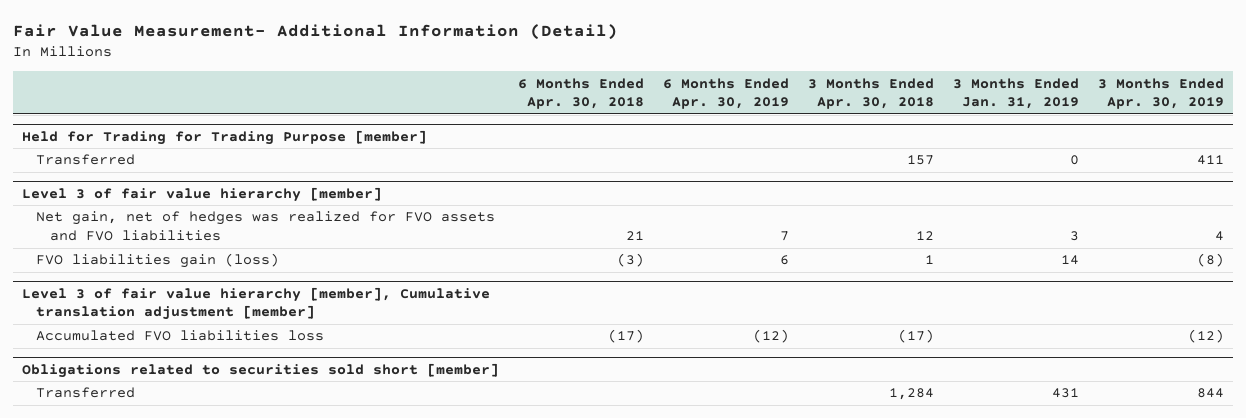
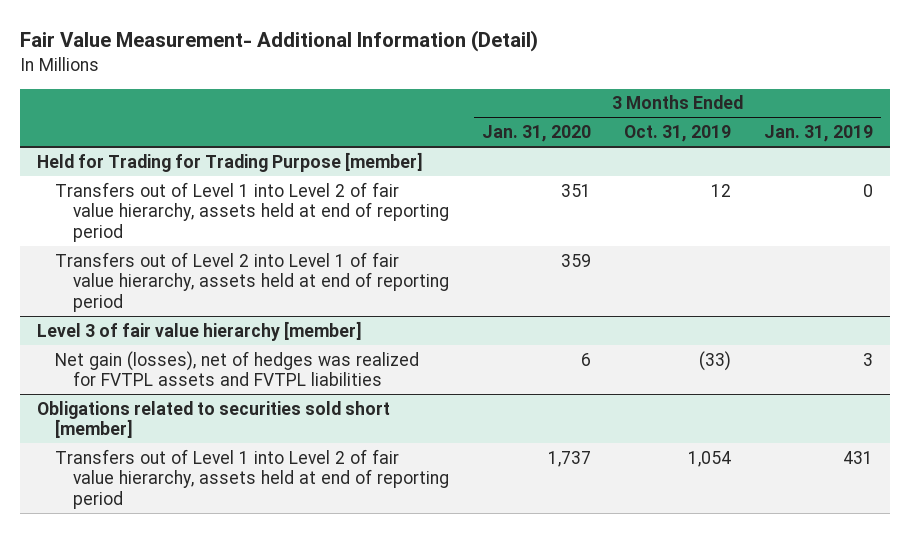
- | 6 Months Ended Apr. 30, 2018 | 6 Months Ended Apr. 30, 2019 | 3 Months Ended Apr. 30, 2018 | 3 Months Ended Jan. 31, 2019 | 3 Months Ended Apr. 30, 2019
+ | 3 Months Ended Jan. 31, 2020 | 3 Months Ended Oct. 31, 2019 | 3 Months Ended Jan. 31, 2019
@ Held for Trading for Trading Purpose [member]
- Transferred | | | 157 | 0 | 411
+ Transfers out of Level 1 into Level 2 of fair value hierarchy, assets held at end of reporting period | 351 | 12 | 0
+ Transfers out of Level 2 into Level 1 of fair value hierarchy, assets held at end of reporting period | 359 | |
@ Level 3 of fair value hierarchy [member]
- Net gain, net of hedges was realized for FVO assets and FVO liabilities | 21 | 7 | 12 | 3 | 4
- FVO liabilities gain (loss) | (3) | 6 | 1 | 14 | (8)
- Level 3 of fair value hierarchy [member], Cumulative translation adjustment [member]
- Accumulated FVO liabilities loss | (17) | (12) | (17) | | (12)
@ Level 3 of fair value hierarchy [member]
+ Net gain (losses), net of hedges was realized for FVTPL assets and FVTPL liabilities | 6 | (33) | 3
@ Obligations related to securities sold short [member]
- Transferred | | | 1,284 | 431 | 844
+ Transfers out of Level 1 into Level 2 of fair value hierarchy, assets held at end of reporting period | 1,737 | 1,054 | 431

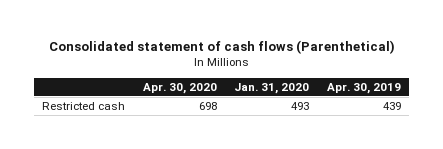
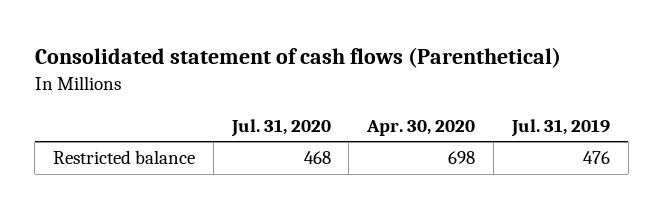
- | Apr. 30, 2020 | Jan. 31, 2020 | Apr. 30, 2019
+ | Jul. 31, 2020 | Apr. 30, 2020 | Jul. 31, 2019
- Restricted cash | 698 | 493 | 439
+ Restricted balance | 468 | 698 | 476

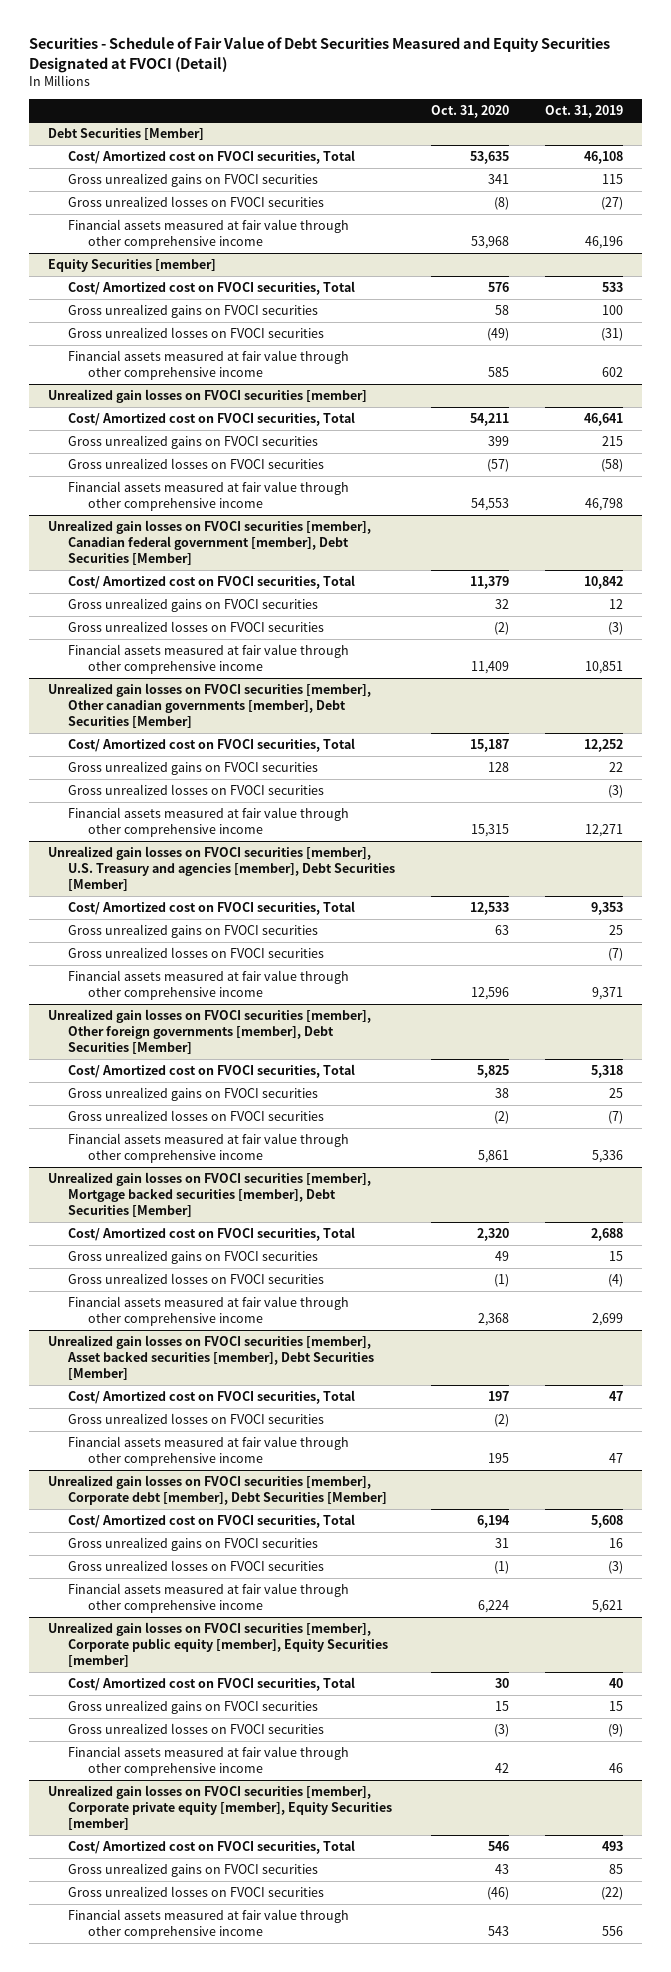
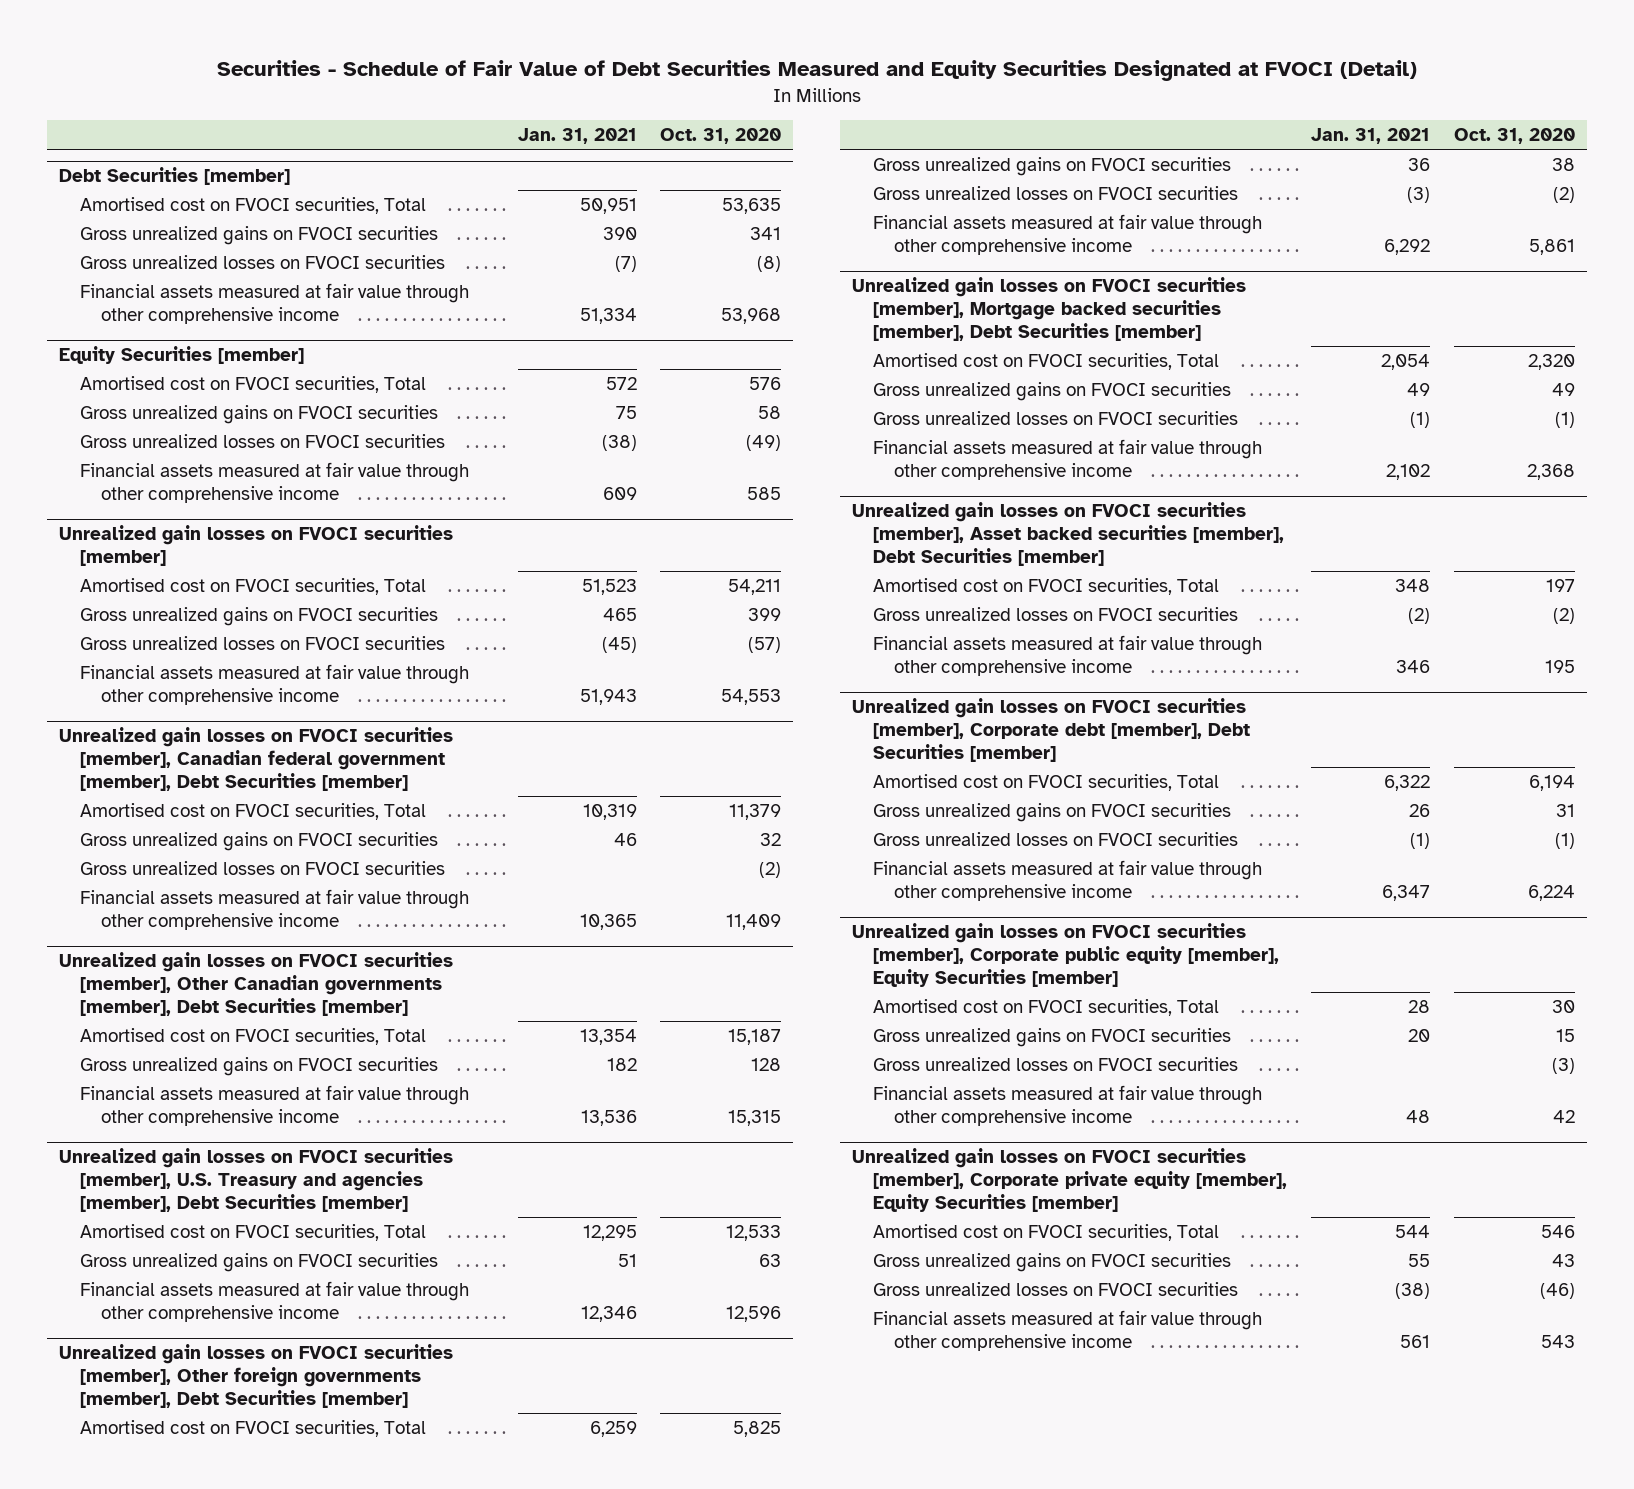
- | Oct. 31, 2020 | Oct. 31, 2019
+ | Jan. 31, 2021 | Oct. 31, 2020
- Debt Securities [Member]
- Cost/ Amortized cost on FVOCI securities, Total | 53,635 | 46,108
+ Debt Securities [member]
+ Amortised cost on FVOCI securities, Total | 50,951 | 53,635
@ Equity Securities [member]
- Cost/ Amortized cost on FVOCI securities, Total | 576 | 533
+ Amortised cost on FVOCI securities, Total | 572 | 576
@ Unrealized gain losses on FVOCI securities [member]
- Cost/ Amortized cost on FVOCI securities, Total | 54,211 | 46,641
+ Amortised cost on FVOCI securities, Total | 51,523 | 54,211
- Unrealized gain losses on FVOCI securities [member], Canadian federal government [member], Debt Securities [Member]
- Cost/ Amortized cost on FVOCI securities, Total | 11,379 | 10,842
+ Unrealized gain losses on FVOCI securities [member], Canadian federal government [member], Debt Securities [member]
+ Amortised cost on FVOCI securities, Total | 10,319 | 11,379
- Unrealized gain losses on FVOCI securities [member], Other canadian governments [member], Debt Securities [Member]
- Cost/ Amortized cost on FVOCI securities, Total | 15,187 | 12,252
+ Unrealized gain losses on FVOCI securities [member], Other Canadian governments [member], Debt Securities [member]
+ Amortised cost on FVOCI securities, Total | 13,354 | 15,187
- Gross unrealized losses on FVOCI securities | | (3)
- Unrealized gain losses on FVOCI securities [member], U.S. Treasury and agencies [member], Debt Securities [Member]
- Cost/ Amortized cost on FVOCI securities, Total | 12,533 | 9,353
+ Unrealized gain losses on FVOCI securities [member], U.S. Treasury and agencies [member], Debt Securities [member]
+ Amortised cost on FVOCI securities, Total | 12,295 | 12,533
- Gross unrealized losses on FVOCI securities | | (7)
- Unrealized gain losses on FVOCI securities [member], Other foreign governments [member], Debt Securities [Member]
- Cost/ Amortized cost on FVOCI securities, Total | 5,825 | 5,318
+ Unrealized gain losses on FVOCI securities [member], Other foreign governments [member], Debt Securities [member]
+ Amortised cost on FVOCI securities, Total | 6,259 | 5,825
- Unrealized gain losses on FVOCI securities [member], Mortgage backed securities [member], Debt Securities [Member]
- Cost/ Amortized cost on FVOCI securities, Total | 2,320 | 2,688
+ Unrealized gain losses on FVOCI securities [member], Mortgage backed securities [member], Debt Securities [member]
+ Amortised cost on FVOCI securities, Total | 2,054 | 2,320
- Unrealized gain losses on FVOCI securities [member], Asset backed securities [member], Debt Securities [Member]
- Cost/ Amortized cost on FVOCI securities, Total | 197 | 47
+ Unrealized gain losses on FVOCI securities [member], Asset backed securities [member], Debt Securities [member]
+ Amortised cost on FVOCI securities, Total | 348 | 197
- Unrealized gain losses on FVOCI securities [member], Corporate debt [member], Debt Securities [Member]
- Cost/ Amortized cost on FVOCI securities, Total | 6,194 | 5,608
+ Unrealized gain losses on FVOCI securities [member], Corporate debt [member], Debt Securities [member]
+ Amortised cost on FVOCI securities, Total | 6,322 | 6,194
@ Unrealized gain losses on FVOCI securities [member], Corporate public equity [member], Equity Securities [member]
- Cost/ Amortized cost on FVOCI securities, Total | 30 | 40
+ Amortised cost on FVOCI securities, Total | 28 | 30
@ Unrealized gain losses on FVOCI securities [member], Corporate private equity [member], Equity Securities [member]
- Cost/ Amortized cost on FVOCI securities, Total | 546 | 493
+ Amortised cost on FVOCI securities, Total | 544 | 546

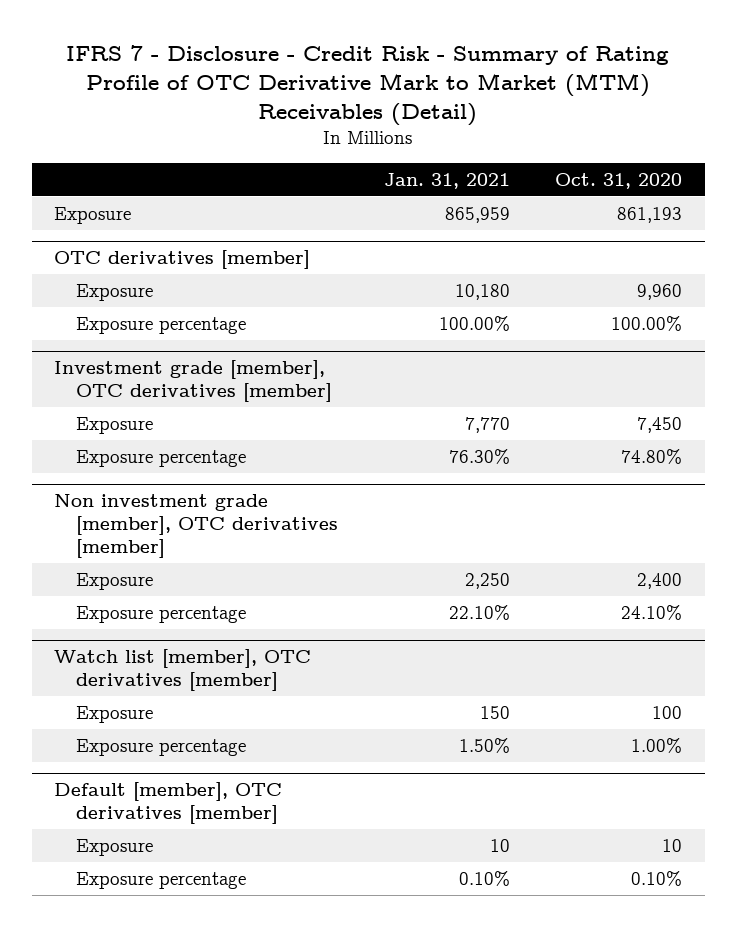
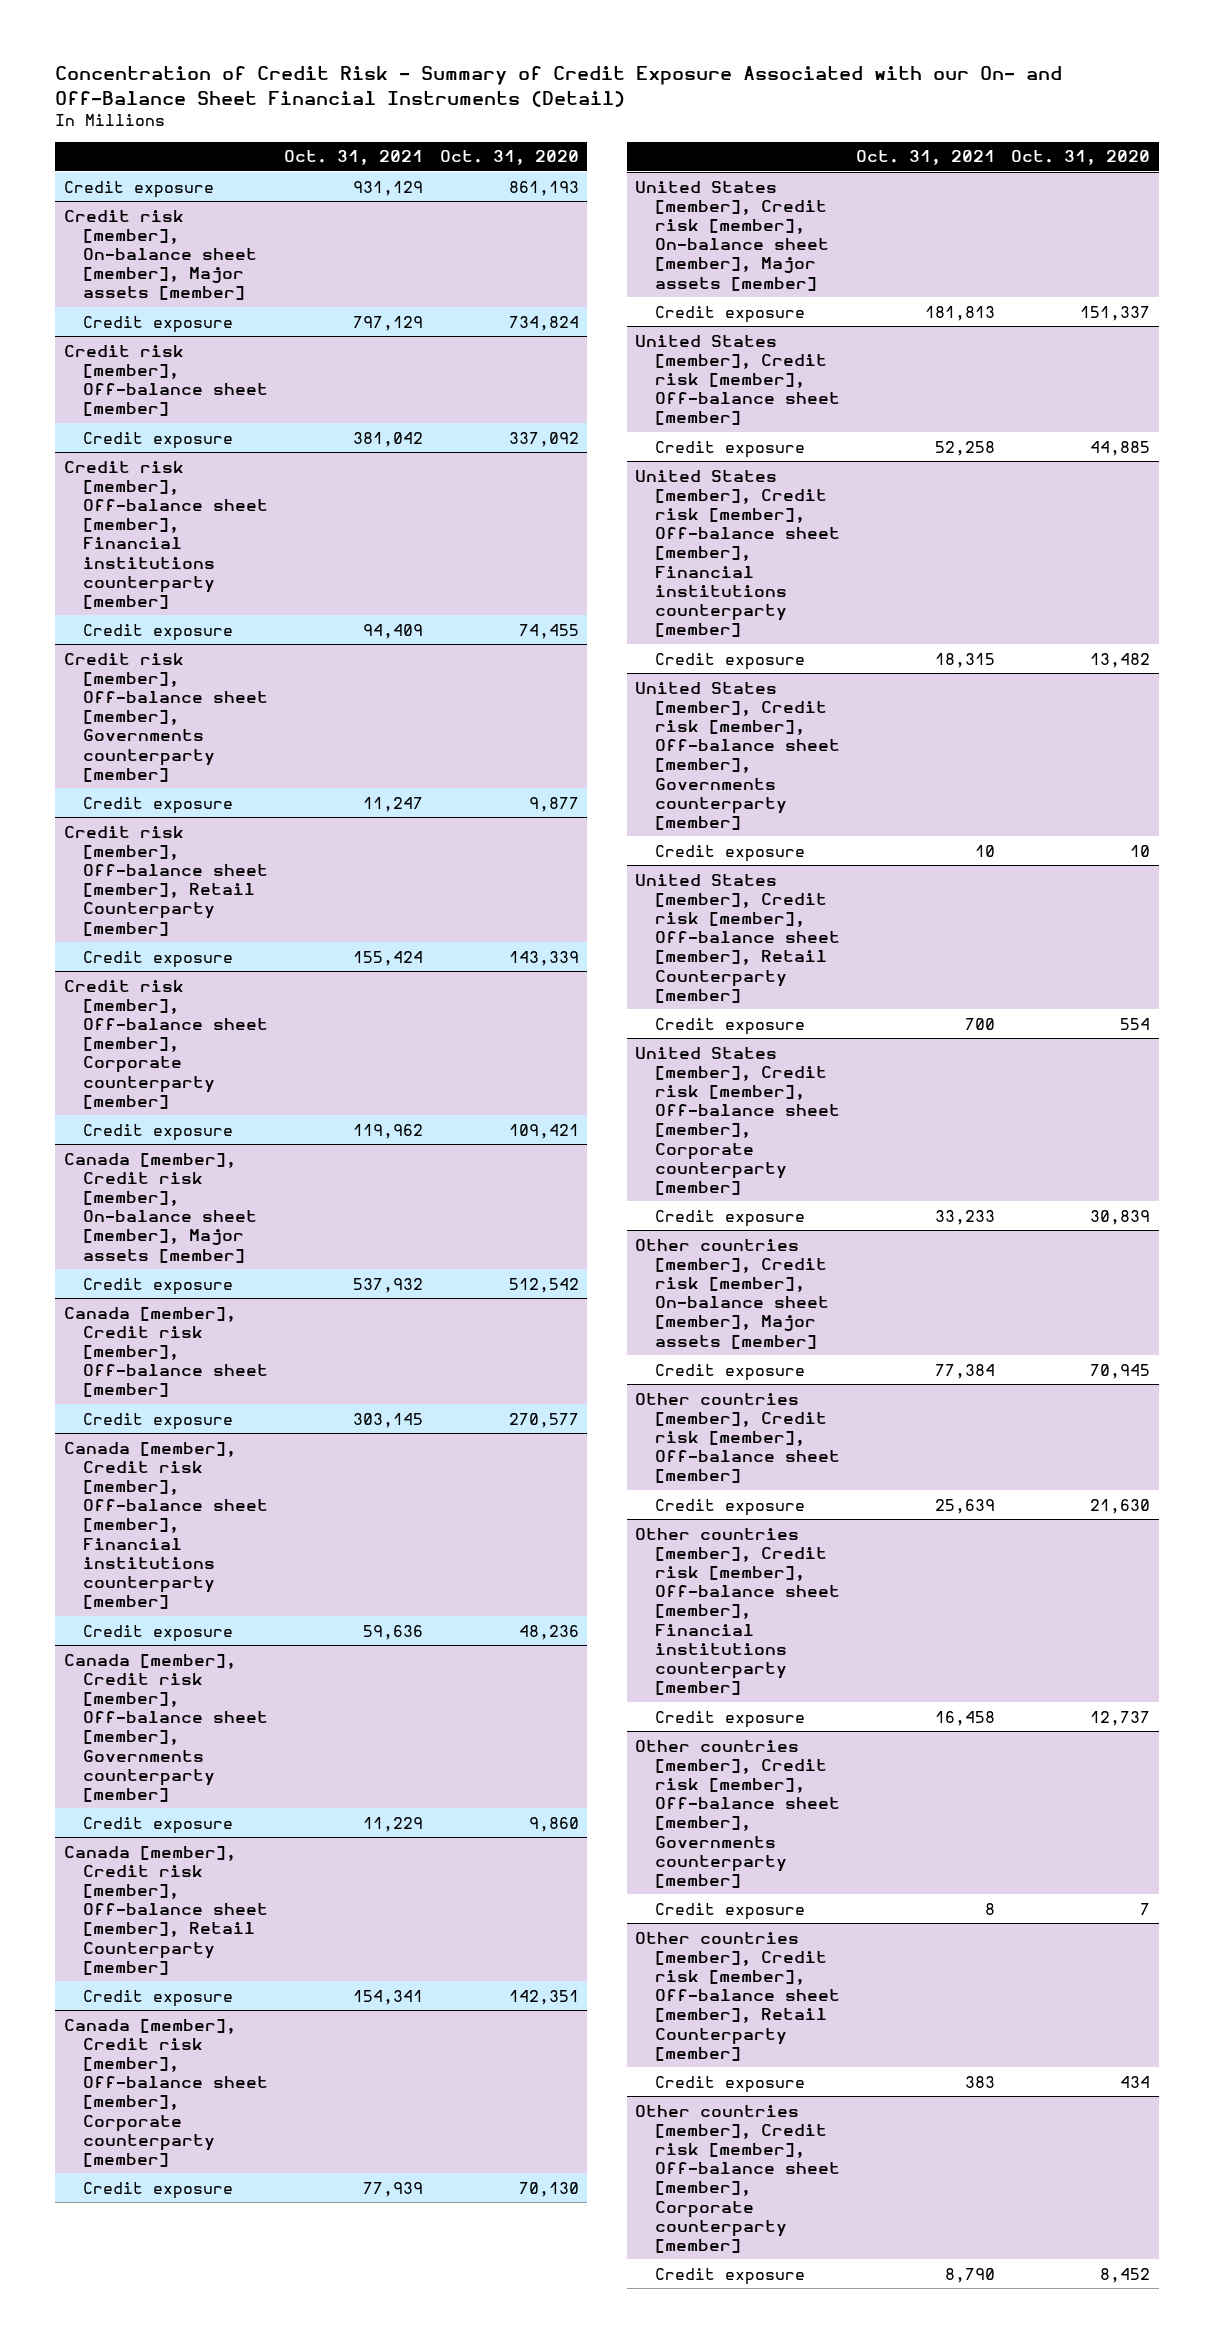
- IFRS 7 - Disclosure - Credit Risk - Summary of Rating Profile of OTC Derivative Mark to Market (MTM) Receivables (Detail)
+ Concentration of Credit Risk - Summary of Credit Exposure Associated with our On- and Off-Balance Sheet Financial Instruments (Detail)
- | Jan. 31, 2021 | Oct. 31, 2020
+ | Oct. 31, 2021 | Oct. 31, 2020
- Exposure | 865,959 | 861,193
- OTC derivatives [member]
- Exposure | 10,180 | 9,960
- Exposure percentage | 100.00% | 100.00%
- Investment grade [member], OTC derivatives [member]
- Exposure | 7,770 | 7,450
- Exposure percentage | 76.30% | 74.80%
- Non investment grade [member], OTC derivatives [member]
- Exposure | 2,250 | 2,400
- Exposure percentage | 22.10% | 24.10%
- Watch list [member], OTC derivatives [member]
- Exposure | 150 | 100
- Exposure percentage | 1.50% | 1.00%
- Default [member], OTC derivatives [member]
- Exposure | 10 | 10
- Exposure percentage | 0.10% | 0.10%
+ Credit exposure | 931,129 | 861,193
+ Credit risk [member], On-balance sheet [member], Major assets [member]
+ Credit exposure | 797,129 | 734,824
+ Credit risk [member], Off-balance sheet [member]
+ Credit exposure | 381,042 | 337,092
+ Credit risk [member], Off-balance sheet [member], Financial institutions counterparty [member]
+ Credit exposure | 94,409 | 74,455
+ Credit risk [member], Off-balance sheet [member], Governments counterparty [member]
+ Credit exposure | 11,247 | 9,877
+ Credit risk [member], Off-balance sheet [member], Retail Counterparty [member]
+ Credit exposure | 155,424 | 143,339
+ Credit risk [member], Off-balance sheet [member], Corporate counterparty [member]
+ Credit exposure | 119,962 | 109,421
+ Canada [member], Credit risk [member], On-balance sheet [member], Major assets [member]
+ Credit exposure | 537,932 | 512,542
+ Canada [member], Credit risk [member], Off-balance sheet [member]
+ Credit exposure | 303,145 | 270,577
+ Canada [member], Credit risk [member], Off-balance sheet [member], Financial institutions counterparty [member]
+ Credit exposure | 59,636 | 48,236
+ Canada [member], Credit risk [member], Off-balance sheet [member], Governments counterparty [member]
+ Credit exposure | 11,229 | 9,860
+ Canada [member], Credit risk [member], Off-balance sheet [member], Retail Counterparty [member]
+ Credit exposure | 154,341 | 142,351
+ Canada [member], Credit risk [member], Off-balance sheet [member], Corporate counterparty [member]
+ Credit exposure | 77,939 | 70,130
+ United States [member], Credit risk [member], On-balance sheet [member], Major assets [member]
+ Credit exposure | 181,813 | 151,337
+ United States [member], Credit risk [member], Off-balance sheet [member]
+ Credit exposure | 52,258 | 44,885
+ United States [member], Credit risk [member], Off-balance sheet [member], Financial institutions counterparty [member]
+ Credit exposure | 18,315 | 13,482
+ United States [member], Credit risk [member], Off-balance sheet [member], Governments counterparty [member]
+ Credit exposure | 10 | 10
+ United States [member], Credit risk [member], Off-balance sheet [member], Retail Counterparty [member]
+ Credit exposure | 700 | 554
+ United States [member], Credit risk [member], Off-balance sheet [member], Corporate counterparty [member]
+ Credit exposure | 33,233 | 30,839
+ Other countries [member], Credit risk [member], On-balance sheet [member], Major assets [member]
+ Credit exposure | 77,384 | 70,945
+ Other countries [member], Credit risk [member], Off-balance sheet [member]
+ Credit exposure | 25,639 | 21,630
+ Other countries [member], Credit risk [member], Off-balance sheet [member], Financial institutions counterparty [member]
+ Credit exposure | 16,458 | 12,737
+ Other countries [member], Credit risk [member], Off-balance sheet [member], Governments counterparty [member]
+ Credit exposure | 8 | 7
+ Other countries [member], Credit risk [member], Off-balance sheet [member], Retail Counterparty [member]
+ Credit exposure | 383 | 434
+ Other countries [member], Credit risk [member], Off-balance sheet [member], Corporate counterparty [member]
+ Credit exposure | 8,790 | 8,452

